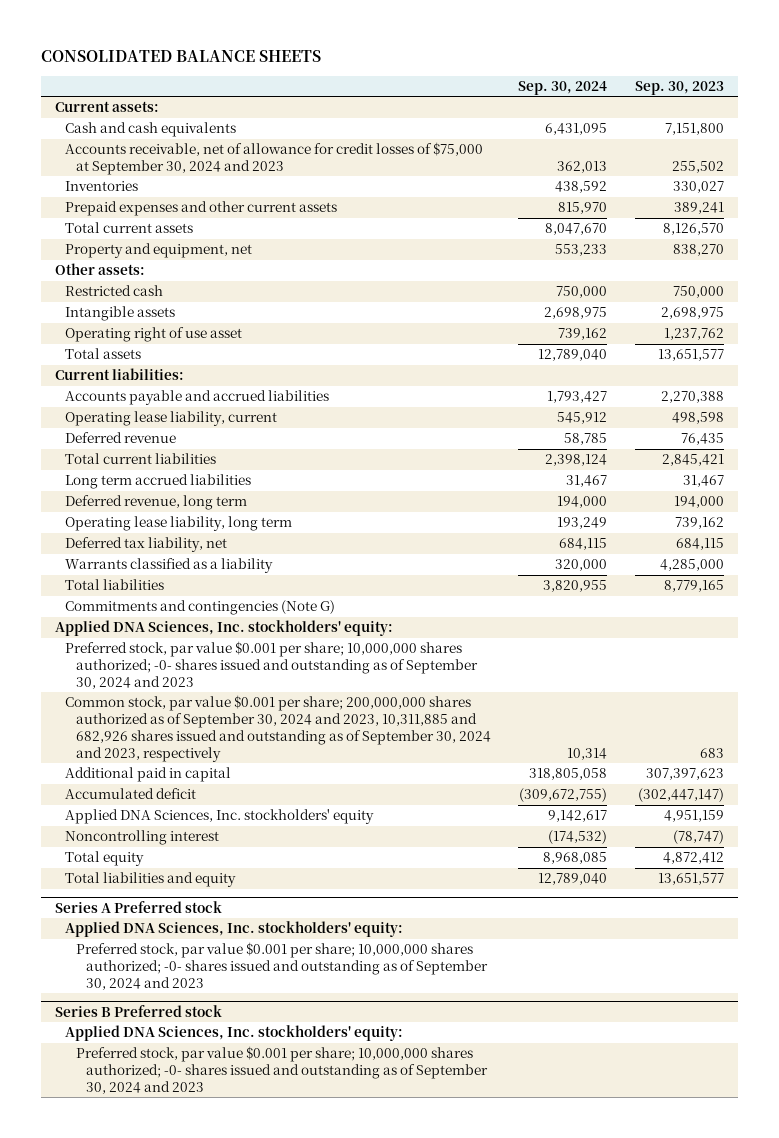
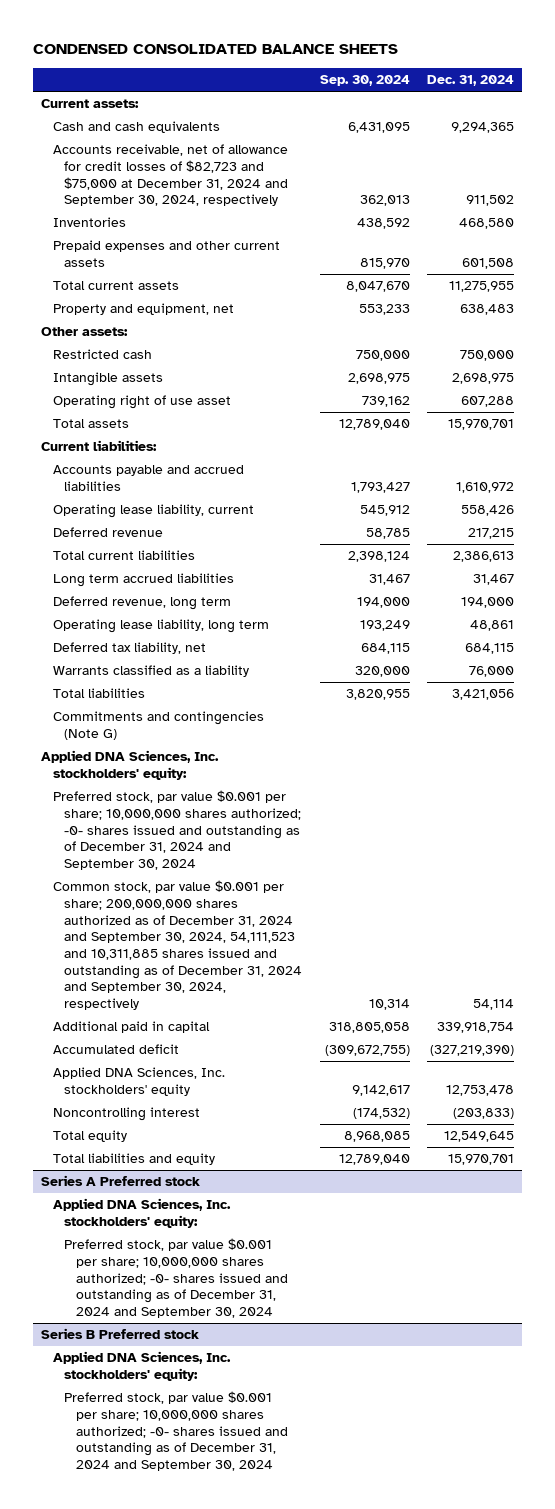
- CONSOLIDATED BALANCE SHEETS
+ CONDENSED CONSOLIDATED BALANCE SHEETS
- | Sep. 30, 2024 | Sep. 30, 2023
+ | Sep. 30, 2024 | Dec. 31, 2024
- Accounts receivable, net of allowance for credit losses of $75,000 at September 30, 2024 and 2023 | 362,013 | 255,502
+ Accounts receivable, net of allowance for credit losses of $82,723 and $75,000 at December 31, 2024 and September 30, 2024, respectively | 362,013 | 911,502
- Preferred stock, par value $0.001 per share; 10,000,000 shares authorized; -0- shares issued and outstanding as of September 30, 2024 and 2023
- Common stock, par value $0.001 per share; 200,000,000 shares authorized as of September 30, 2024 and 2023, 10,311,885 and 682,926 shares issued and outstanding as of September 30, 2024 and 2023, respectively | 10,314 | 683
+ Preferred stock, par value $0.001 per share; 10,000,000 shares authorized; -0- shares issued and outstanding as of December 31, 2024 and September 30, 2024
+ Common stock, par value $0.001 per share; 200,000,000 shares authorized as of December 31, 2024 and September 30, 2024, 54,111,523 and 10,311,885 shares issued and outstanding as of December 31, 2024 and September 30, 2024, respectively | 10,314 | 54,114
@ Series A Preferred stock
- Preferred stock, par value $0.001 per share; 10,000,000 shares authorized; -0- shares issued and outstanding as of September 30, 2024 and 2023
+ Preferred stock, par value $0.001 per share; 10,000,000 shares authorized; -0- shares issued and outstanding as of December 31, 2024 and September 30, 2024
@ Series B Preferred stock
- Preferred stock, par value $0.001 per share; 10,000,000 shares authorized; -0- shares issued and outstanding as of September 30, 2024 and 2023
+ Preferred stock, par value $0.001 per share; 10,000,000 shares authorized; -0- shares issued and outstanding as of December 31, 2024 and September 30, 2024

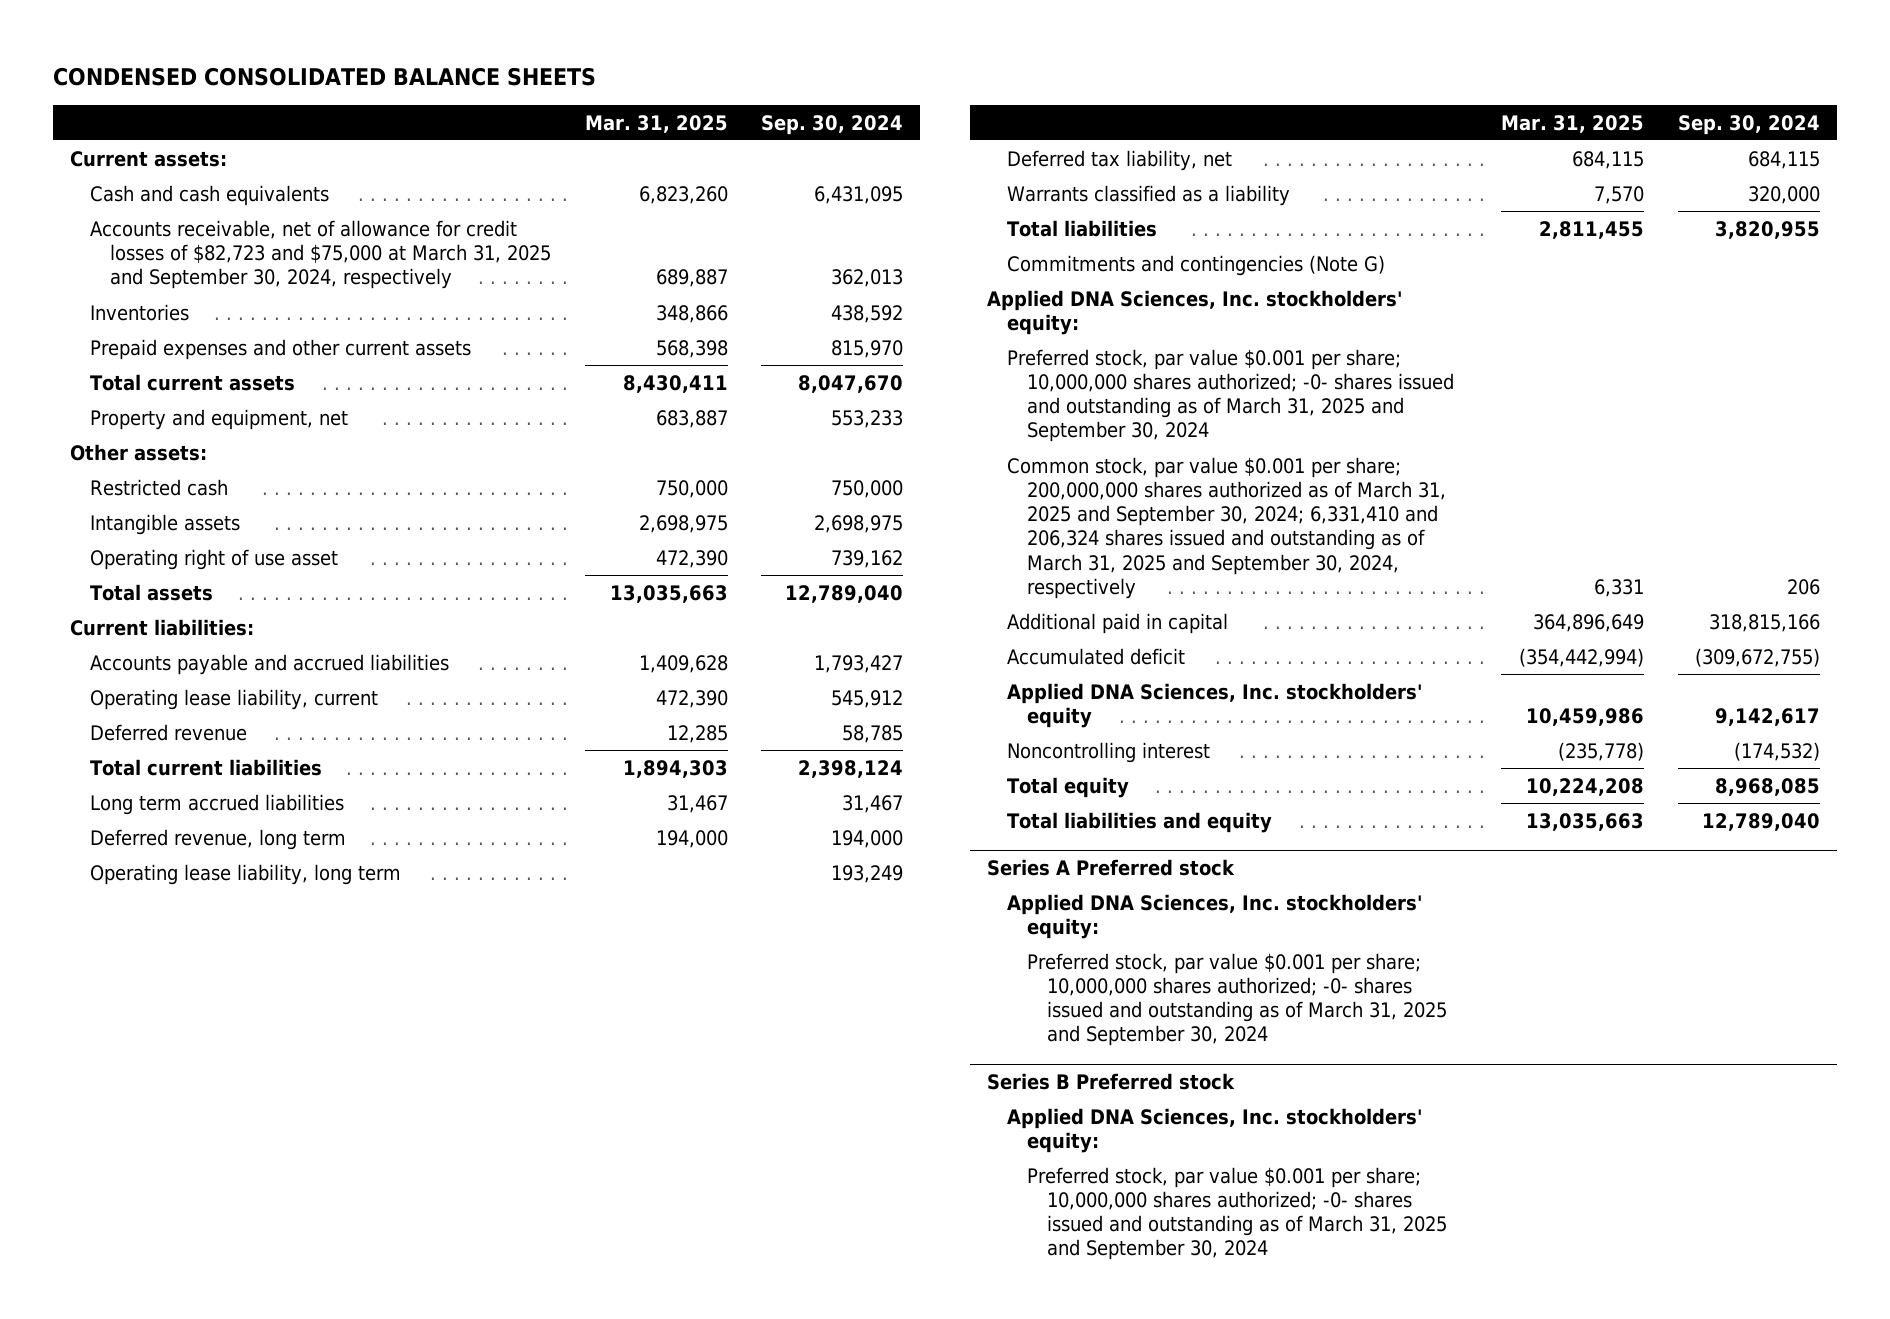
- | Sep. 30, 2024 | Dec. 31, 2024
+ | Mar. 31, 2025 | Sep. 30, 2024
- Accounts receivable, net of allowance for credit losses of $82,723 and $75,000 at December 31, 2024 and September 30, 2024, respectively | 362,013 | 911,502
+ Accounts receivable, net of allowance for credit losses of $82,723 and $75,000 at March 31, 2025 and September 30, 2024, respectively | 689,887 | 362,013
- Preferred stock, par value $0.001 per share; 10,000,000 shares authorized; -0- shares issued and outstanding as of December 31, 2024 and September 30, 2024
- Common stock, par value $0.001 per share; 200,000,000 shares authorized as of December 31, 2024 and September 30, 2024, 54,111,523 and 10,311,885 shares issued and outstanding as of December 31, 2024 and September 30, 2024, respectively | 10,314 | 54,114
- Additional paid in capital | 318,805,058 | 339,918,754
+ Preferred stock, par value $0.001 per share; 10,000,000 shares authorized; -0- shares issued and outstanding as of March 31, 2025 and September 30, 2024
+ Common stock, par value $0.001 per share; 200,000,000 shares authorized as of March 31, 2025 and September 30, 2024; 6,331,410 and 206,324 shares issued and outstanding as of March 31, 2025 and September 30, 2024, respectively | 6,331 | 206
+ Additional paid in capital | 364,896,649 | 318,815,166
@ Series A Preferred stock
- Preferred stock, par value $0.001 per share; 10,000,000 shares authorized; -0- shares issued and outstanding as of December 31, 2024 and September 30, 2024
+ Preferred stock, par value $0.001 per share; 10,000,000 shares authorized; -0- shares issued and outstanding as of March 31, 2025 and September 30, 2024
@ Series B Preferred stock
- Preferred stock, par value $0.001 per share; 10,000,000 shares authorized; -0- shares issued and outstanding as of December 31, 2024 and September 30, 2024
+ Preferred stock, par value $0.001 per share; 10,000,000 shares authorized; -0- shares issued and outstanding as of March 31, 2025 and September 30, 2024

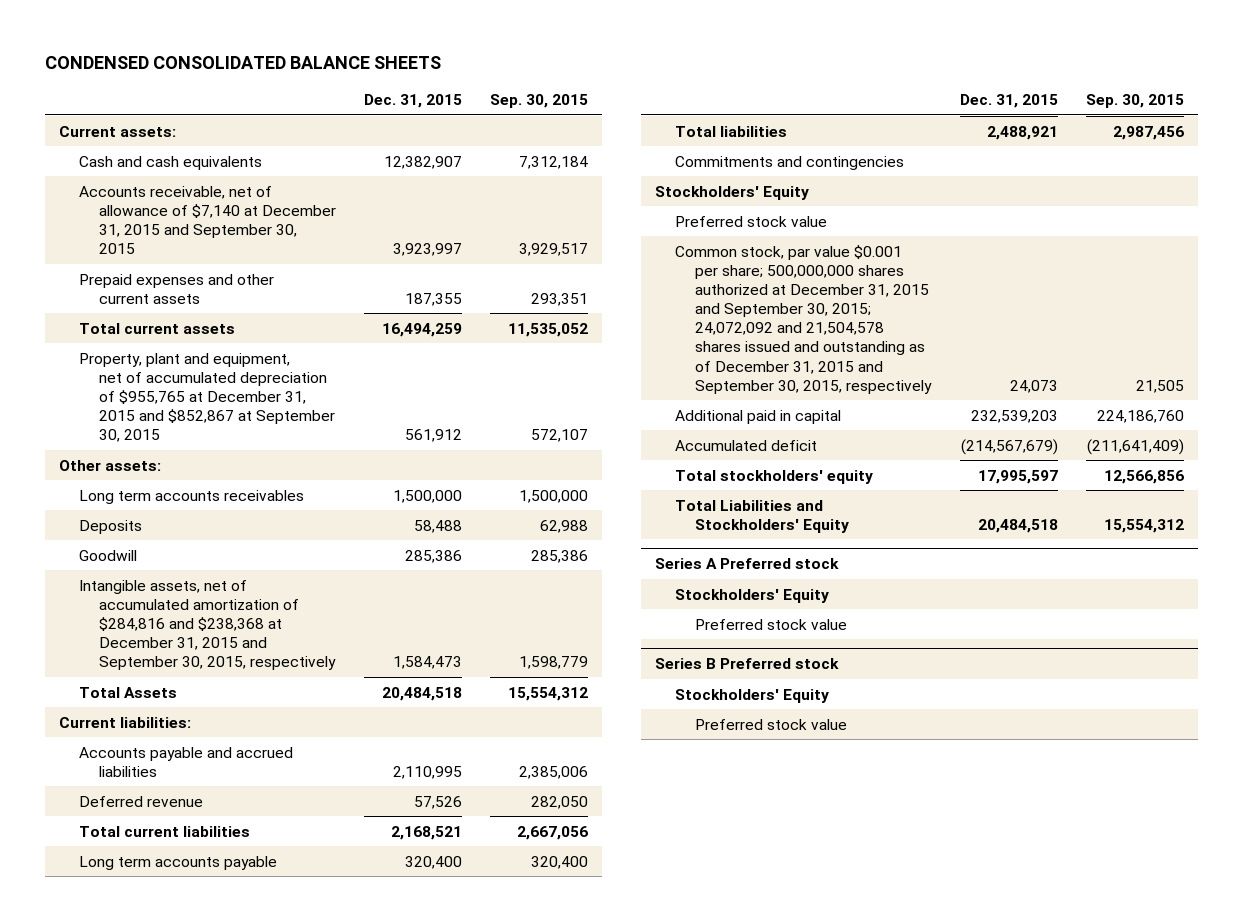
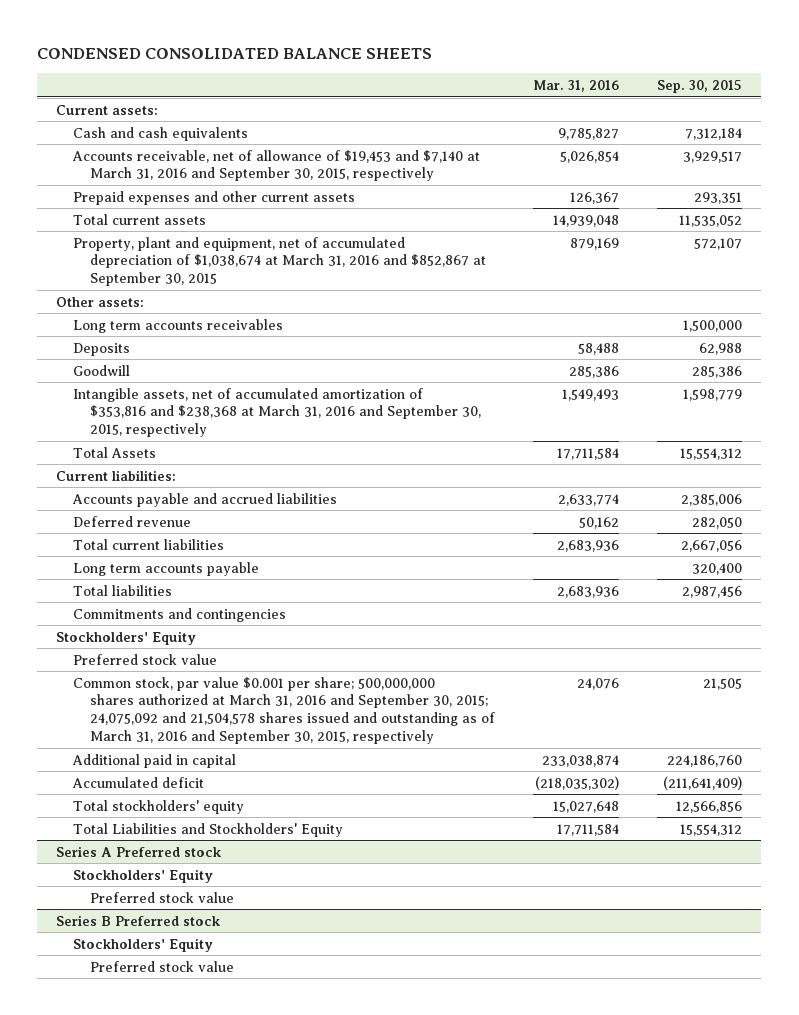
- | Dec. 31, 2015 | Sep. 30, 2015
+ | Mar. 31, 2016 | Sep. 30, 2015
- Accounts receivable, net of allowance of $7,140 at December 31, 2015 and September 30, 2015 | 3,923,997 | 3,929,517
+ Accounts receivable, net of allowance of $19,453 and $7,140 at March 31, 2016 and September 30, 2015, respectively | 5,026,854 | 3,929,517
- Property, plant and equipment, net of accumulated depreciation of $955,765 at December 31, 2015 and $852,867 at September 30, 2015 | 561,912 | 572,107
+ Property, plant and equipment, net of accumulated depreciation of $1,038,674 at March 31, 2016 and $852,867 at September 30, 2015 | 879,169 | 572,107
- Intangible assets, net of accumulated amortization of $284,816 and $238,368 at December 31, 2015 and September 30, 2015, respectively | 1,584,473 | 1,598,779
+ Intangible assets, net of accumulated amortization of $353,816 and $238,368 at March 31, 2016 and September 30, 2015, respectively | 1,549,493 | 1,598,779
- Common stock, par value $0.001 per share; 500,000,000 shares authorized at December 31, 2015 and September 30, 2015; 24,072,092 and 21,504,578 shares issued and outstanding as of December 31, 2015 and September 30, 2015, respectively | 24,073 | 21,505
+ Common stock, par value $0.001 per share; 500,000,000 shares authorized at March 31, 2016 and September 30, 2015; 24,075,092 and 21,504,578 shares issued and outstanding as of March 31, 2016 and September 30, 2015, respectively | 24,076 | 21,505

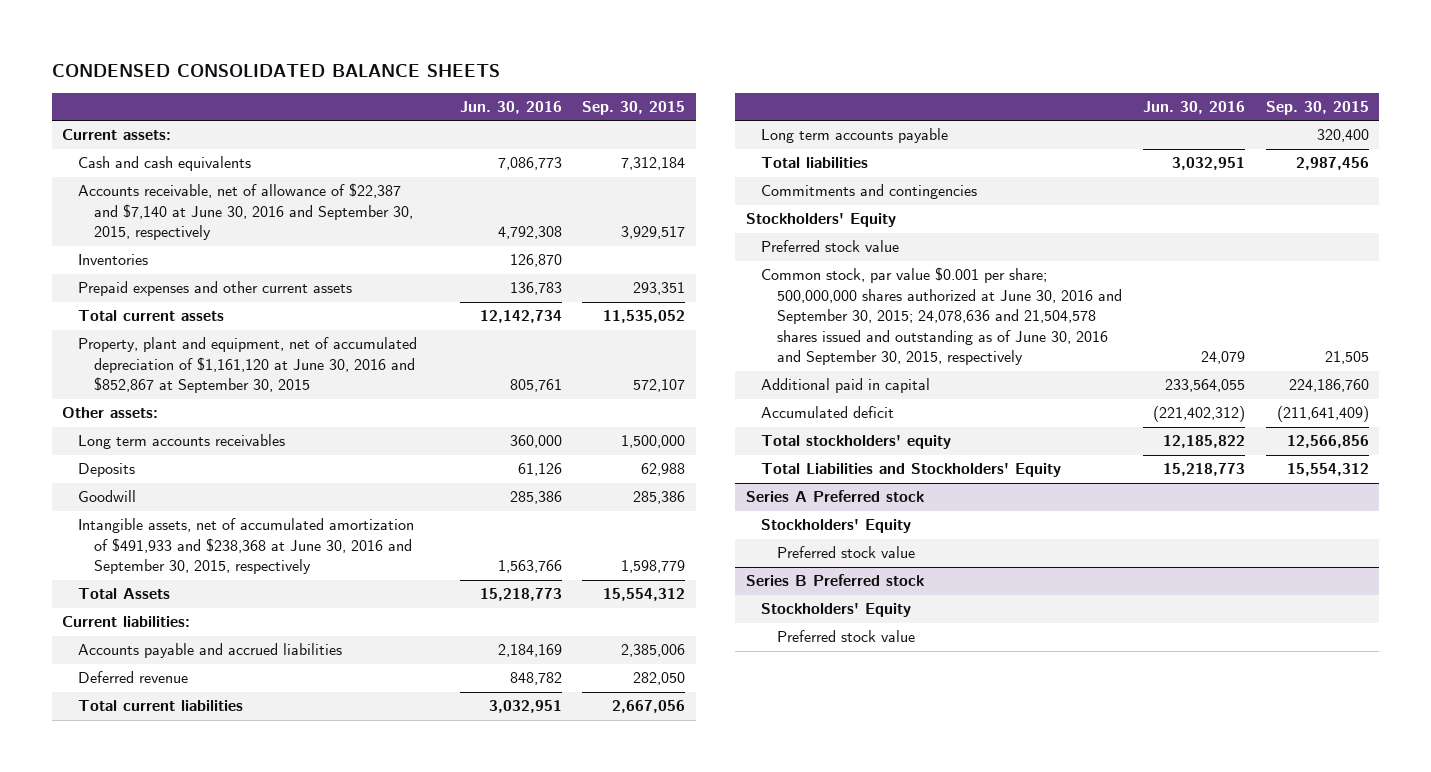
- | Mar. 31, 2016 | Sep. 30, 2015
+ | Jun. 30, 2016 | Sep. 30, 2015
- Accounts receivable, net of allowance of $19,453 and $7,140 at March 31, 2016 and September 30, 2015, respectively | 5,026,854 | 3,929,517
+ Accounts receivable, net of allowance of $22,387 and $7,140 at June 30, 2016 and September 30, 2015, respectively | 4,792,308 | 3,929,517
+ Inventories | 126,870 |
- Property, plant and equipment, net of accumulated depreciation of $1,038,674 at March 31, 2016 and $852,867 at September 30, 2015 | 879,169 | 572,107
+ Property, plant and equipment, net of accumulated depreciation of $1,161,120 at June 30, 2016 and $852,867 at September 30, 2015 | 805,761 | 572,107
- Intangible assets, net of accumulated amortization of $353,816 and $238,368 at March 31, 2016 and September 30, 2015, respectively | 1,549,493 | 1,598,779
+ Intangible assets, net of accumulated amortization of $491,933 and $238,368 at June 30, 2016 and September 30, 2015, respectively | 1,563,766 | 1,598,779
- Common stock, par value $0.001 per share; 500,000,000 shares authorized at March 31, 2016 and September 30, 2015; 24,075,092 and 21,504,578 shares issued and outstanding as of March 31, 2016 and September 30, 2015, respectively | 24,076 | 21,505
+ Common stock, par value $0.001 per share; 500,000,000 shares authorized at June 30, 2016 and September 30, 2015; 24,078,636 and 21,504,578 shares issued and outstanding as of June 30, 2016 and September 30, 2015, respectively | 24,079 | 21,505

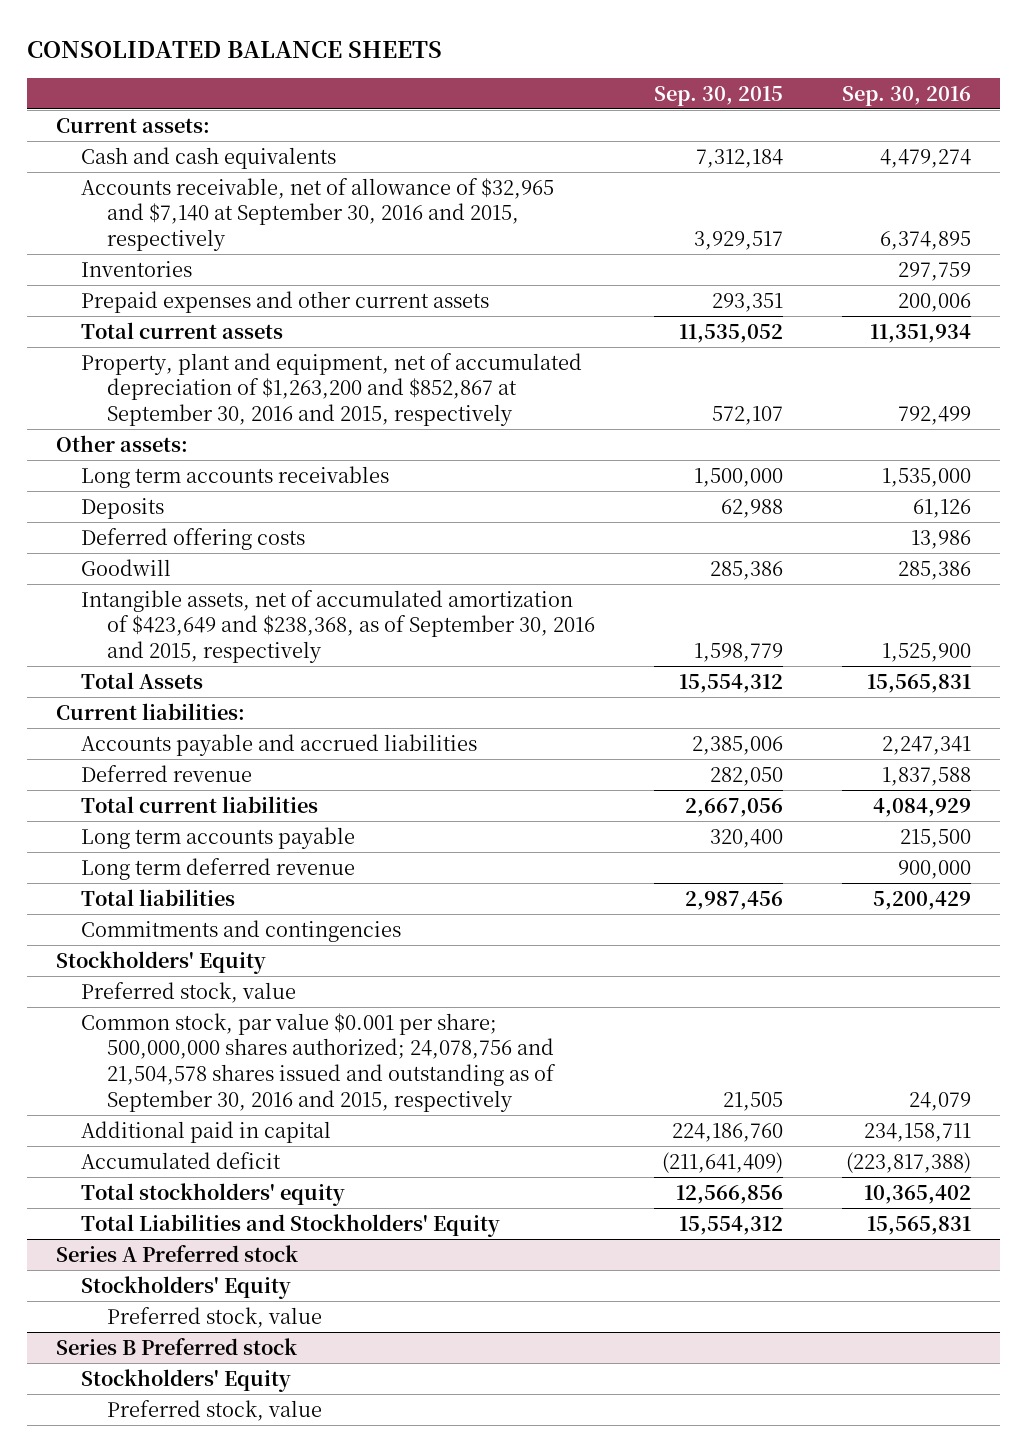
- CONDENSED CONSOLIDATED BALANCE SHEETS
+ CONSOLIDATED BALANCE SHEETS
- | Jun. 30, 2016 | Sep. 30, 2015
+ | Sep. 30, 2015 | Sep. 30, 2016
- Accounts receivable, net of allowance of $22,387 and $7,140 at June 30, 2016 and September 30, 2015, respectively | 4,792,308 | 3,929,517
+ Accounts receivable, net of allowance of $32,965 and $7,140 at September 30, 2016 and 2015, respectively | 3,929,517 | 6,374,895
- Property, plant and equipment, net of accumulated depreciation of $1,161,120 at June 30, 2016 and $852,867 at September 30, 2015 | 805,761 | 572,107
+ Property, plant and equipment, net of accumulated depreciation of $1,263,200 and $852,867 at September 30, 2016 and 2015, respectively | 572,107 | 792,499
+ Deferred offering costs | | 13,986
- Intangible assets, net of accumulated amortization of $491,933 and $238,368 at June 30, 2016 and September 30, 2015, respectively | 1,563,766 | 1,598,779
+ Intangible assets, net of accumulated amortization of $423,649 and $238,368, as of September 30, 2016 and 2015, respectively | 1,598,779 | 1,525,900
+ Long term deferred revenue | | 900,000
- Preferred stock value
- Common stock, par value $0.001 per share; 500,000,000 shares authorized at June 30, 2016 and September 30, 2015; 24,078,636 and 21,504,578 shares issued and outstanding as of June 30, 2016 and September 30, 2015, respectively | 24,079 | 21,505
+ Preferred stock, value
+ Common stock, par value $0.001 per share; 500,000,000 shares authorized; 24,078,756 and 21,504,578 shares issued and outstanding as of September 30, 2016 and 2015, respectively | 21,505 | 24,079
@ Series A Preferred stock
- Preferred stock value
+ Preferred stock, value
@ Series B Preferred stock
- Preferred stock value
+ Preferred stock, value

